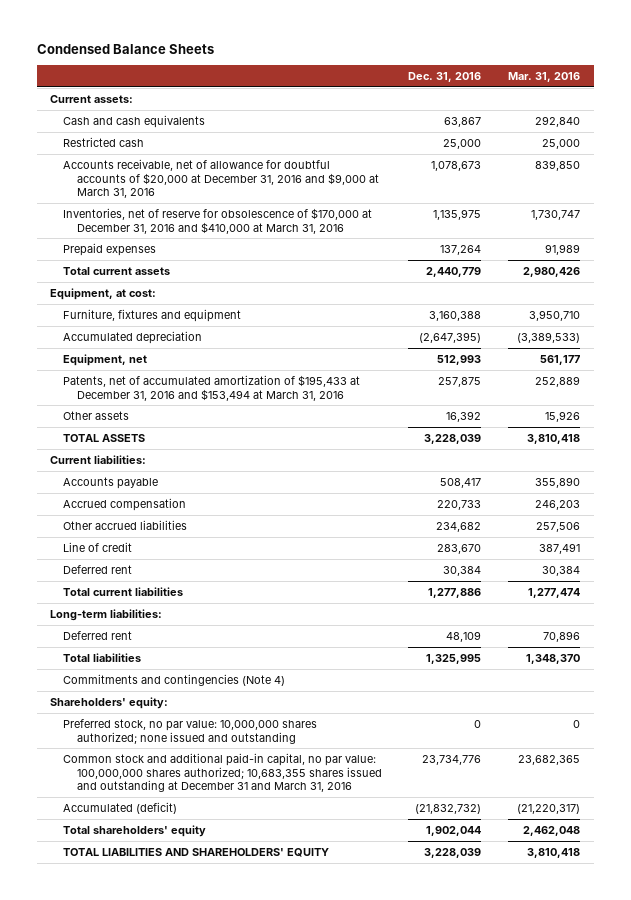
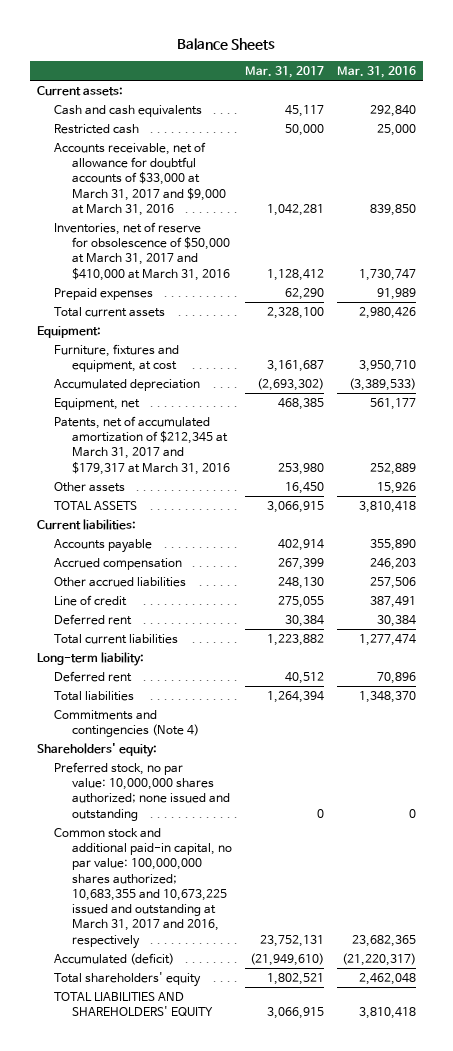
- Condensed Balance Sheets
+ Balance Sheets
- | Dec. 31, 2016 | Mar. 31, 2016
+ | Mar. 31, 2017 | Mar. 31, 2016
- Accounts receivable, net of allowance for doubtful accounts of $20,000 at December 31, 2016 and $9,000 at March 31, 2016 | 1,078,673 | 839,850
- Inventories, net of reserve for obsolescence of $170,000 at December 31, 2016 and $410,000 at March 31, 2016 | 1,135,975 | 1,730,747
+ Accounts receivable, net of allowance for doubtful accounts of $33,000 at March 31, 2017 and $9,000 at March 31, 2016 | 1,042,281 | 839,850
+ Inventories, net of reserve for obsolescence of $50,000 at March 31, 2017 and $410,000 at March 31, 2016 | 1,128,412 | 1,730,747
- Equipment, at cost:
- Furniture, fixtures and equipment | 3,160,388 | 3,950,710
+ Equipment:
+ Furniture, fixtures and equipment, at cost | 3,161,687 | 3,950,710
- Patents, net of accumulated amortization of $195,433 at December 31, 2016 and $153,494 at March 31, 2016 | 257,875 | 252,889
+ Patents, net of accumulated amortization of $212,345 at March 31, 2017 and $179,317 at March 31, 2016 | 253,980 | 252,889
- Long-term liabilities:
+ Long-term liability:
- Common stock and additional paid-in capital, no par value: 100,000,000 shares authorized; 10,683,355 shares issued and outstanding at December 31 and March 31, 2016 | 23,734,776 | 23,682,365
+ Common stock and additional paid-in capital, no par value: 100,000,000 shares authorized; 10,683,355 and 10,673,225 issued and outstanding at March 31, 2017 and 2016, respectively | 23,752,131 | 23,682,365

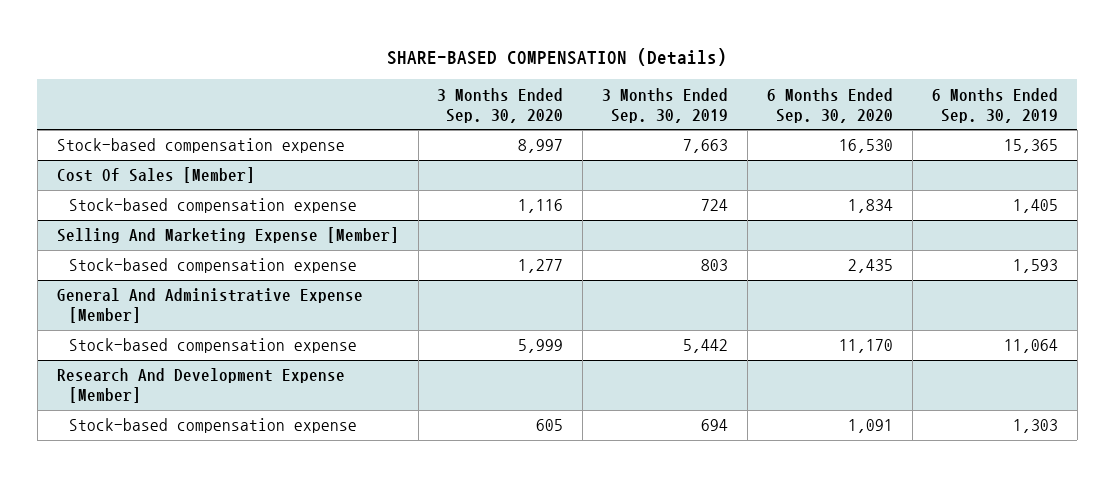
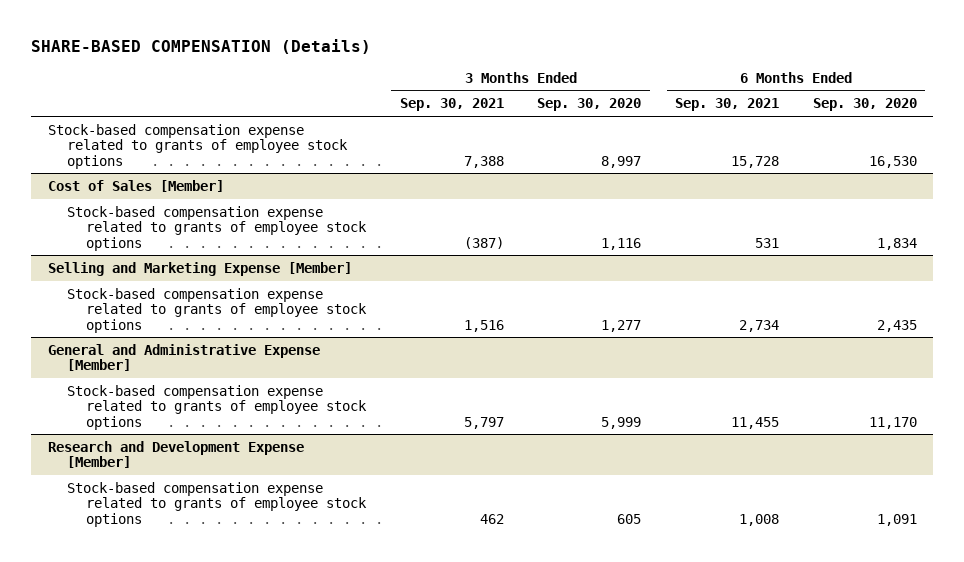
- | 3 Months Ended Sep. 30, 2020 | 3 Months Ended Sep. 30, 2019 | 6 Months Ended Sep. 30, 2020 | 6 Months Ended Sep. 30, 2019
+ | 3 Months Ended Sep. 30, 2021 | 3 Months Ended Sep. 30, 2020 | 6 Months Ended Sep. 30, 2021 | 6 Months Ended Sep. 30, 2020
- Stock-based compensation expense | 8,997 | 7,663 | 16,530 | 15,365
- Cost Of Sales [Member]
- Stock-based compensation expense | 1,116 | 724 | 1,834 | 1,405
- Selling And Marketing Expense [Member]
- Stock-based compensation expense | 1,277 | 803 | 2,435 | 1,593
- General And Administrative Expense [Member]
- Stock-based compensation expense | 5,999 | 5,442 | 11,170 | 11,064
- Research And Development Expense [Member]
- Stock-based compensation expense | 605 | 694 | 1,091 | 1,303
+ Stock-based compensation expense related to grants of employee stock options | 7,388 | 8,997 | 15,728 | 16,530
+ Cost of Sales [Member]
+ Stock-based compensation expense related to grants of employee stock options | (387) | 1,116 | 531 | 1,834
+ Selling and Marketing Expense [Member]
+ Stock-based compensation expense related to grants of employee stock options | 1,516 | 1,277 | 2,734 | 2,435
+ General and Administrative Expense [Member]
+ Stock-based compensation expense related to grants of employee stock options | 5,797 | 5,999 | 11,455 | 11,170
+ Research and Development Expense [Member]
+ Stock-based compensation expense related to grants of employee stock options | 462 | 605 | 1,008 | 1,091

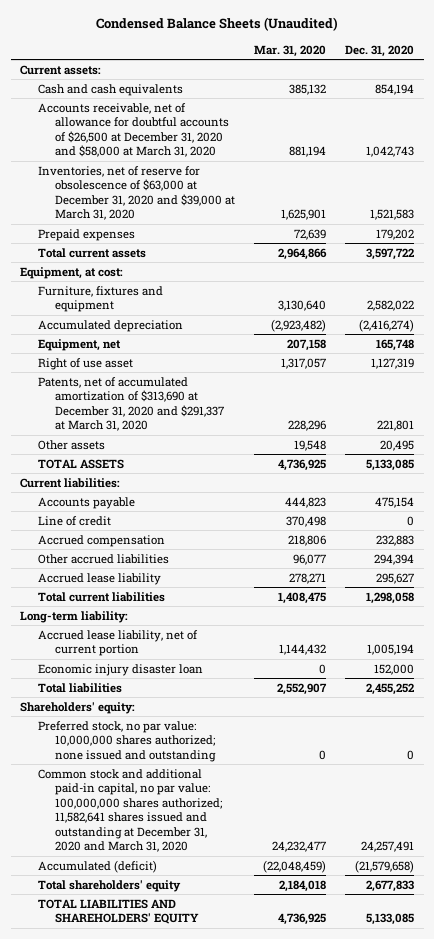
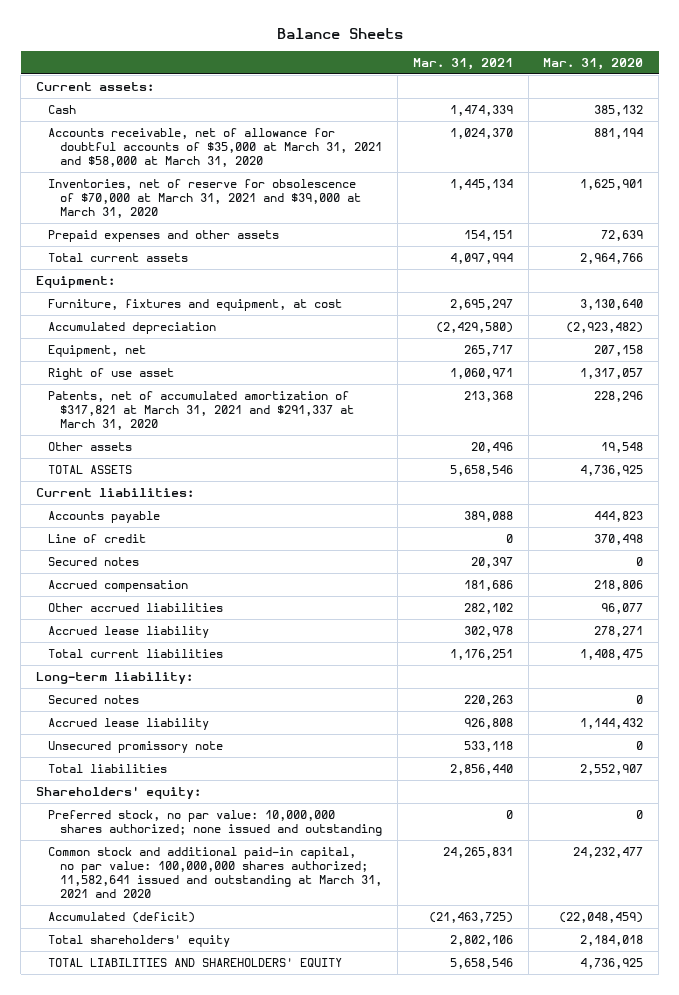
- Condensed Balance Sheets (Unaudited)
+ Balance Sheets
- | Mar. 31, 2020 | Dec. 31, 2020
+ | Mar. 31, 2021 | Mar. 31, 2020
- Cash and cash equivalents | 385,132 | 854,194
- Accounts receivable, net of allowance for doubtful accounts of $26,500 at December 31, 2020 and $58,000 at March 31, 2020 | 881,194 | 1,042,743
- Inventories, net of reserve for obsolescence of $63,000 at December 31, 2020 and $39,000 at March 31, 2020 | 1,625,901 | 1,521,583
- Prepaid expenses | 72,639 | 179,202
- Total current assets | 2,964,866 | 3,597,722
- Equipment, at cost:
- Furniture, fixtures and equipment | 3,130,640 | 2,582,022
+ Cash | 1,474,339 | 385,132
+ Accounts receivable, net of allowance for doubtful accounts of $35,000 at March 31, 2021 and $58,000 at March 31, 2020 | 1,024,370 | 881,194
+ Inventories, net of reserve for obsolescence of $70,000 at March 31, 2021 and $39,000 at March 31, 2020 | 1,445,134 | 1,625,901
+ Prepaid expenses and other assets | 154,151 | 72,639
+ Total current assets | 4,097,994 | 2,964,766
+ Equipment:
+ Furniture, fixtures and equipment, at cost | 2,695,297 | 3,130,640
- Patents, net of accumulated amortization of $313,690 at December 31, 2020 and $291,337 at March 31, 2020 | 228,296 | 221,801
+ Patents, net of accumulated amortization of $317,821 at March 31, 2021 and $291,337 at March 31, 2020 | 213,368 | 228,296
+ Secured notes | 20,397 | 0
- Accrued lease liability, net of current portion | 1,144,432 | 1,005,194
- Economic injury disaster loan | 0 | 152,000
+ Secured notes | 220,263 | 0
+ Accrued lease liability | 926,808 | 1,144,432
+ Unsecured promissory note | 533,118 | 0
- Common stock and additional paid-in capital, no par value: 100,000,000 shares authorized; 11,582,641 shares issued and outstanding at December 31, 2020 and March 31, 2020 | 24,232,477 | 24,257,491
+ Common stock and additional paid-in capital, no par value: 100,000,000 shares authorized; 11,582,641 issued and outstanding at March 31, 2021 and 2020 | 24,265,831 | 24,232,477

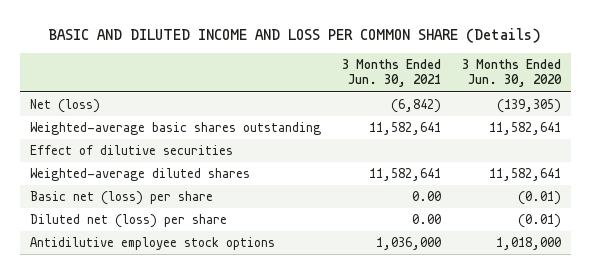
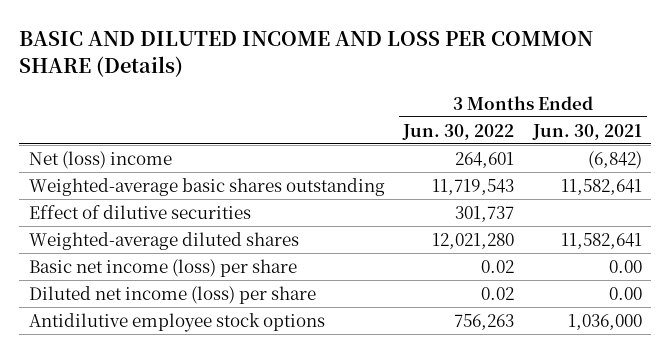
- | 3 Months Ended Jun. 30, 2021 | 3 Months Ended Jun. 30, 2020
+ | 3 Months Ended Jun. 30, 2022 | 3 Months Ended Jun. 30, 2021
- Net (loss) | (6,842) | (139,305)
+ Net (loss) income | 264,601 | (6,842)
- Basic net (loss) per share | 0.00 | (0.01)
- Diluted net (loss) per share | 0.00 | (0.01)
+ Basic net income (loss) per share | 0.02 | 0.00
+ Diluted net income (loss) per share | 0.02 | 0.00

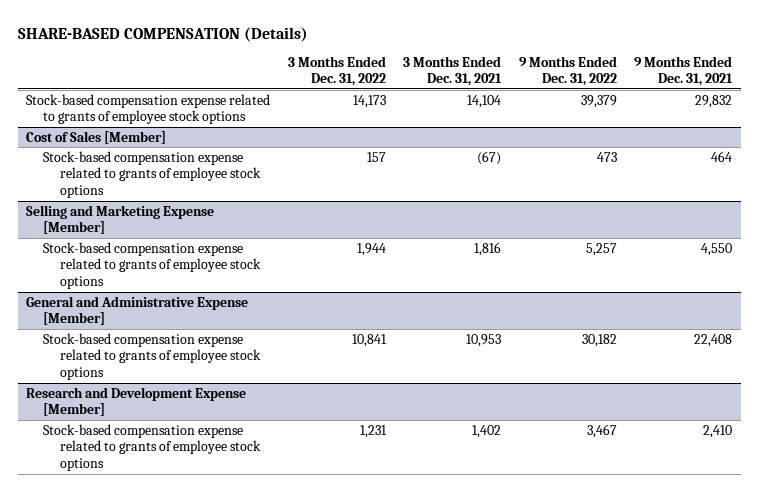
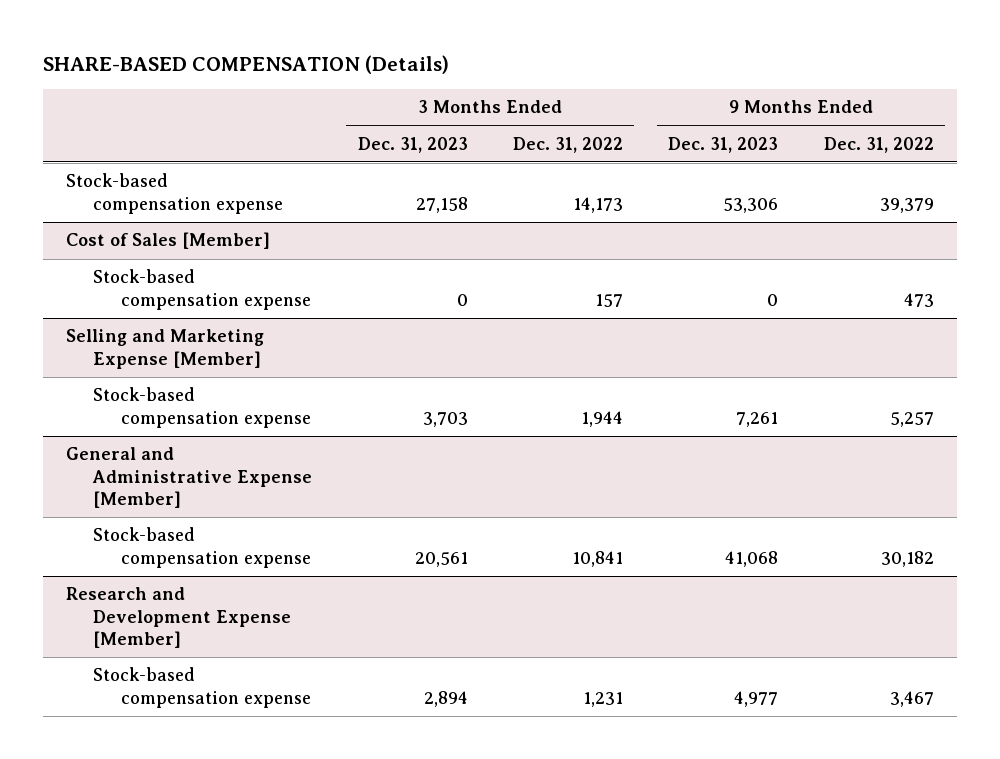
- | 3 Months Ended Dec. 31, 2022 | 3 Months Ended Dec. 31, 2021 | 9 Months Ended Dec. 31, 2022 | 9 Months Ended Dec. 31, 2021
+ | 3 Months Ended Dec. 31, 2023 | 3 Months Ended Dec. 31, 2022 | 9 Months Ended Dec. 31, 2023 | 9 Months Ended Dec. 31, 2022
- Stock-based compensation expense related to grants of employee stock options | 14,173 | 14,104 | 39,379 | 29,832
+ Stock-based compensation expense | 27,158 | 14,173 | 53,306 | 39,379
@ Cost of Sales [Member]
- Stock-based compensation expense related to grants of employee stock options | 157 | (67) | 473 | 464
+ Stock-based compensation expense | 0 | 157 | 0 | 473
@ Selling and Marketing Expense [Member]
- Stock-based compensation expense related to grants of employee stock options | 1,944 | 1,816 | 5,257 | 4,550
+ Stock-based compensation expense | 3,703 | 1,944 | 7,261 | 5,257
@ General and Administrative Expense [Member]
- Stock-based compensation expense related to grants of employee stock options | 10,841 | 10,953 | 30,182 | 22,408
+ Stock-based compensation expense | 20,561 | 10,841 | 41,068 | 30,182
@ Research and Development Expense [Member]
- Stock-based compensation expense related to grants of employee stock options | 1,231 | 1,402 | 3,467 | 2,410
+ Stock-based compensation expense | 2,894 | 1,231 | 4,977 | 3,467

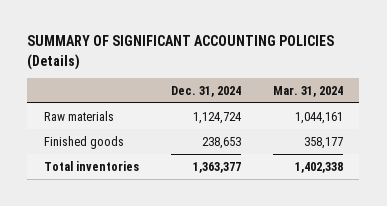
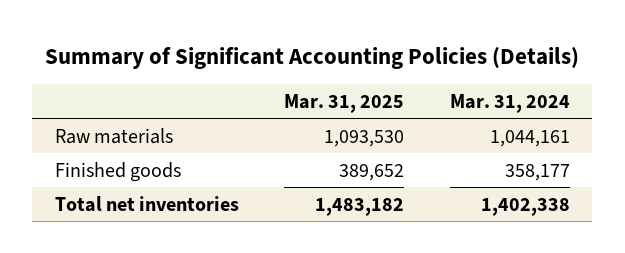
- SUMMARY OF SIGNIFICANT ACCOUNTING POLICIES (Details)
+ Summary of Significant Accounting Policies (Details)
- | Dec. 31, 2024 | Mar. 31, 2024
+ | Mar. 31, 2025 | Mar. 31, 2024
- Total inventories | 1,363,377 | 1,402,338
+ Total net inventories | 1,483,182 | 1,402,338

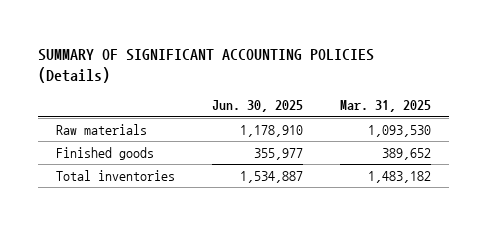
- Summary of Significant Accounting Policies (Details)
+ SUMMARY OF SIGNIFICANT ACCOUNTING POLICIES (Details)
- | Mar. 31, 2025 | Mar. 31, 2024
+ | Jun. 30, 2025 | Mar. 31, 2025
- Total net inventories | 1,483,182 | 1,402,338
+ Total inventories | 1,534,887 | 1,483,182

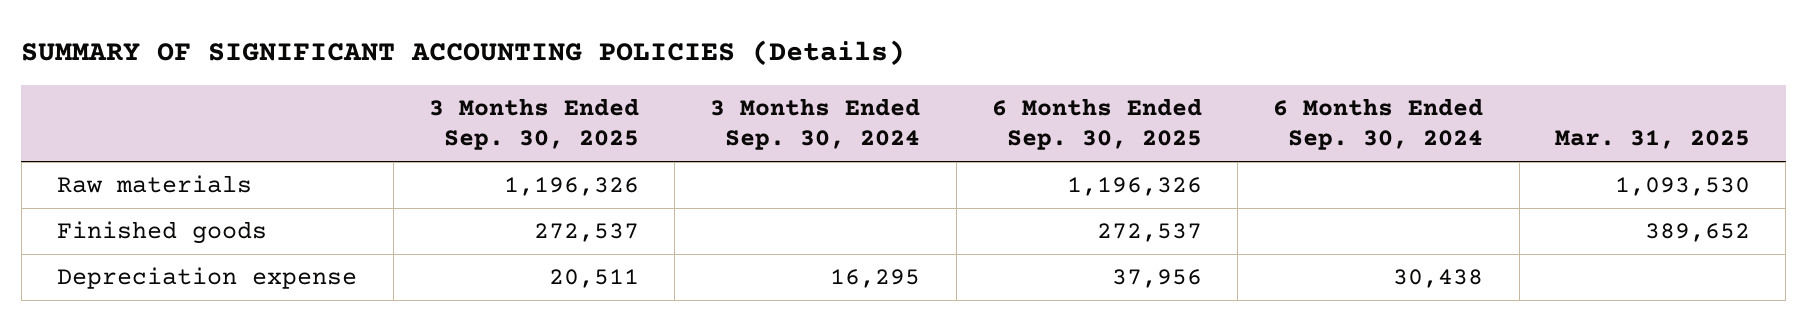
- | Jun. 30, 2025 | Mar. 31, 2025
+ | 3 Months Ended Sep. 30, 2025 | 3 Months Ended Sep. 30, 2024 | 6 Months Ended Sep. 30, 2025 | 6 Months Ended Sep. 30, 2024 | Mar. 31, 2025
- Total inventories | 1,534,887 | 1,483,182
+ Depreciation expense | 20,511 | 16,295 | 37,956 | 30,438 |

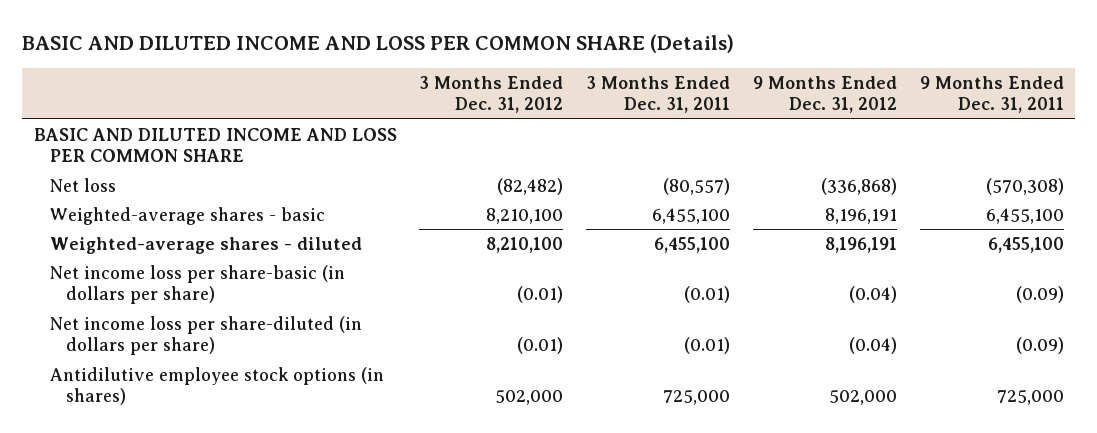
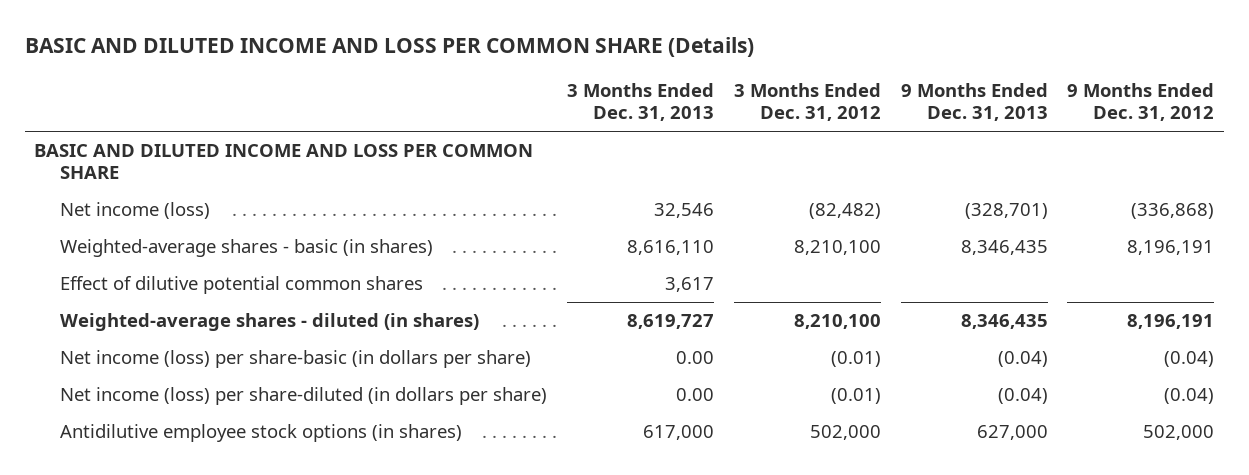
- | 3 Months Ended Dec. 31, 2012 | 3 Months Ended Dec. 31, 2011 | 9 Months Ended Dec. 31, 2012 | 9 Months Ended Dec. 31, 2011
+ | 3 Months Ended Dec. 31, 2013 | 3 Months Ended Dec. 31, 2012 | 9 Months Ended Dec. 31, 2013 | 9 Months Ended Dec. 31, 2012
- Net loss | (82,482) | (80,557) | (336,868) | (570,308)
- Weighted-average shares - basic | 8,210,100 | 6,455,100 | 8,196,191 | 6,455,100
- Weighted-average shares - diluted | 8,210,100 | 6,455,100 | 8,196,191 | 6,455,100
- Net income loss per share-basic (in dollars per share) | (0.01) | (0.01) | (0.04) | (0.09)
- Net income loss per share-diluted (in dollars per share) | (0.01) | (0.01) | (0.04) | (0.09)
+ Net income (loss) | 32,546 | (82,482) | (328,701) | (336,868)
+ Weighted-average shares - basic (in shares) | 8,616,110 | 8,210,100 | 8,346,435 | 8,196,191
+ Effect of dilutive potential common shares | 3,617 | | |
+ Weighted-average shares - diluted (in shares) | 8,619,727 | 8,210,100 | 8,346,435 | 8,196,191
+ Net income (loss) per share-basic (in dollars per share) | 0.00 | (0.01) | (0.04) | (0.04)
+ Net income (loss) per share-diluted (in dollars per share) | 0.00 | (0.01) | (0.04) | (0.04)

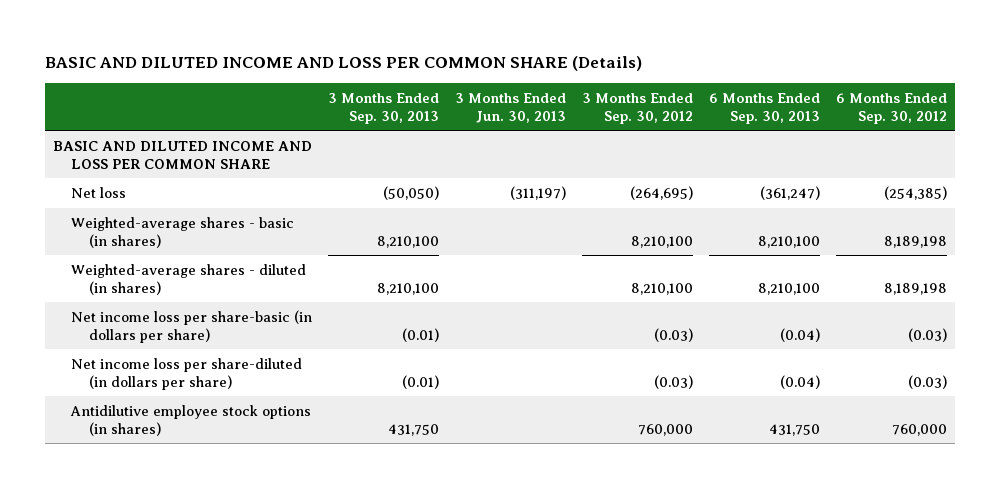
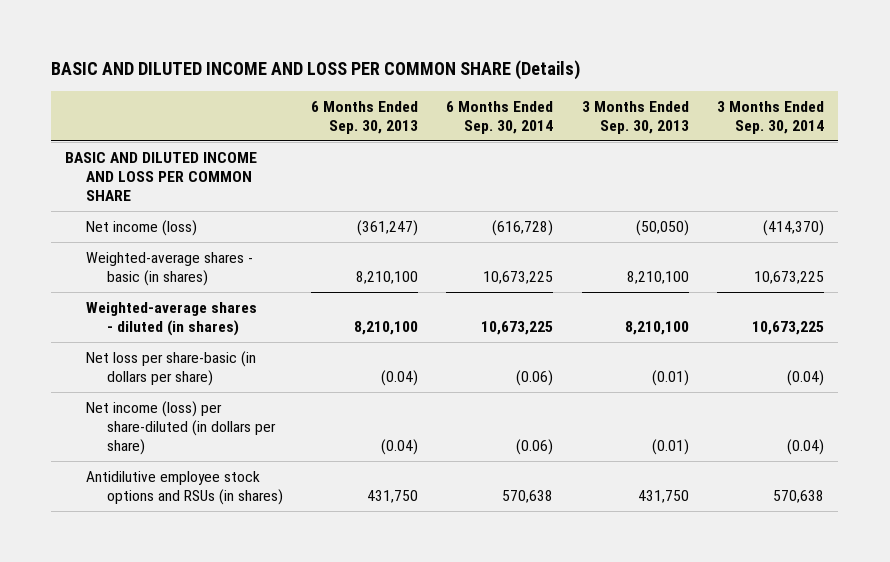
- | 3 Months Ended Sep. 30, 2013 | 3 Months Ended Jun. 30, 2013 | 3 Months Ended Sep. 30, 2012 | 6 Months Ended Sep. 30, 2013 | 6 Months Ended Sep. 30, 2012
+ | 6 Months Ended Sep. 30, 2013 | 6 Months Ended Sep. 30, 2014 | 3 Months Ended Sep. 30, 2013 | 3 Months Ended Sep. 30, 2014
- Net loss | (50,050) | (311,197) | (264,695) | (361,247) | (254,385)
+ Net income (loss) | (361,247) | (616,728) | (50,050) | (414,370)
- Net income loss per share-basic (in dollars per share) | (0.01) | | (0.03) | (0.04) | (0.03)
- Net income loss per share-diluted (in dollars per share) | (0.01) | | (0.03) | (0.04) | (0.03)
- Antidilutive employee stock options (in shares) | 431,750 | | 760,000 | 431,750 | 760,000
+ Net loss per share-basic (in dollars per share) | (0.04) | (0.06) | (0.01) | (0.04)
+ Net income (loss) per share-diluted (in dollars per share) | (0.04) | (0.06) | (0.01) | (0.04)
+ Antidilutive employee stock options and RSUs (in shares) | 431,750 | 570,638 | 431,750 | 570,638

